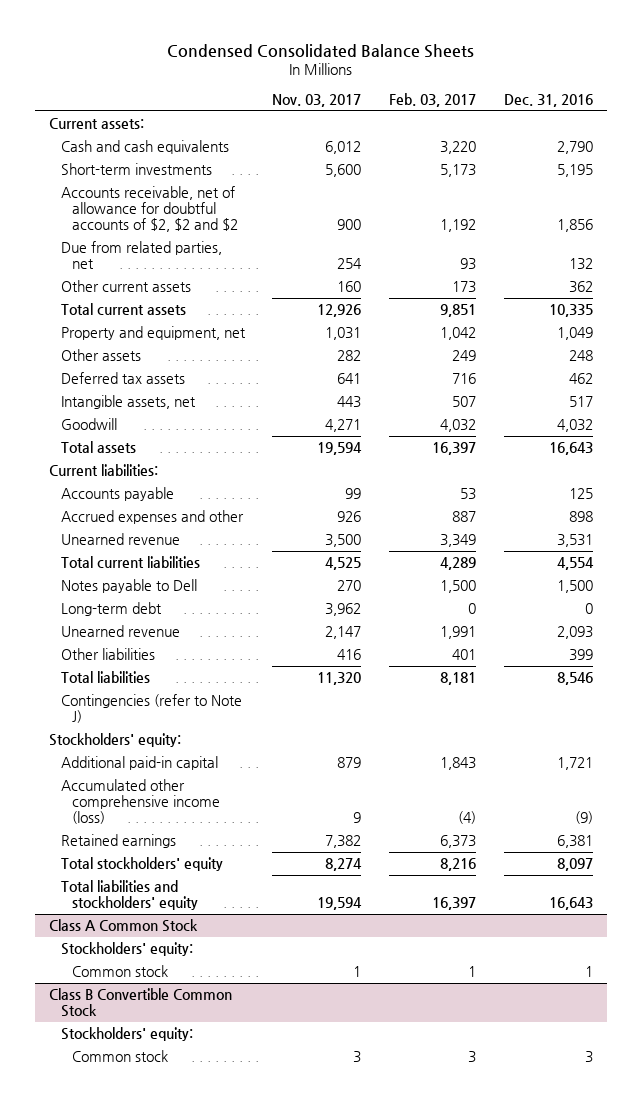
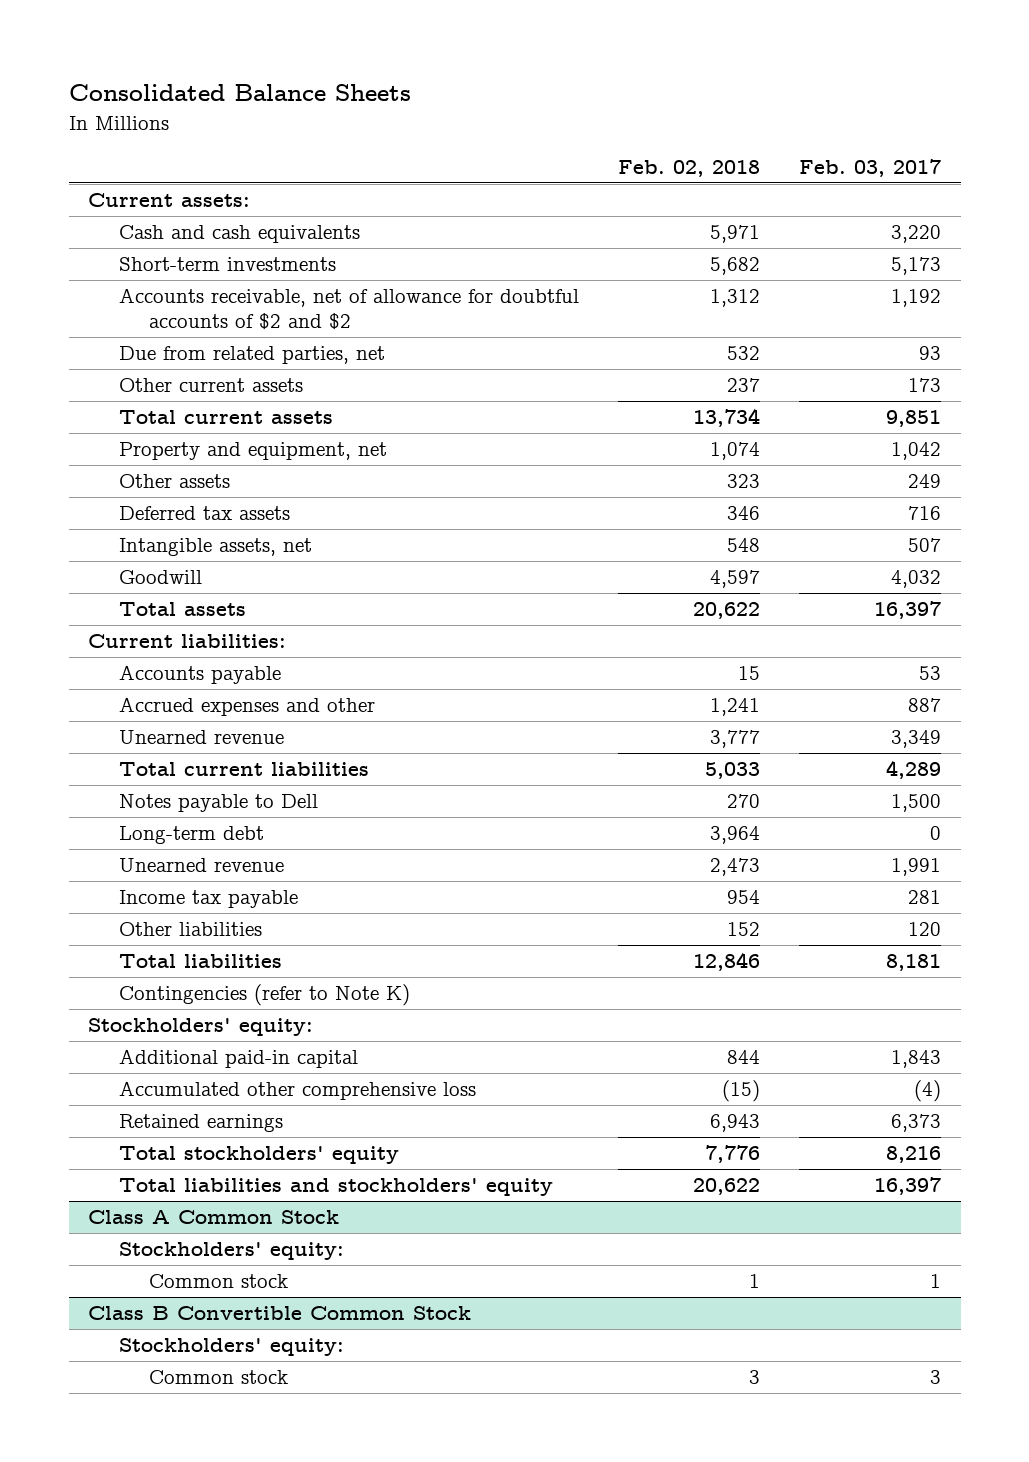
- Condensed Consolidated Balance Sheets
+ Consolidated Balance Sheets
- | Nov. 03, 2017 | Feb. 03, 2017 | Dec. 31, 2016
+ | Feb. 02, 2018 | Feb. 03, 2017
- Accounts receivable, net of allowance for doubtful accounts of $2, $2 and $2 | 900 | 1,192 | 1,856
+ Accounts receivable, net of allowance for doubtful accounts of $2 and $2 | 1,312 | 1,192
- Other liabilities | 416 | 401 | 399
+ Income tax payable | 954 | 281
+ Other liabilities | 152 | 120
- Contingencies (refer to Note J)
+ Contingencies (refer to Note K)
- Accumulated other comprehensive income (loss) | 9 | (4) | (9)
+ Accumulated other comprehensive loss | (15) | (4)

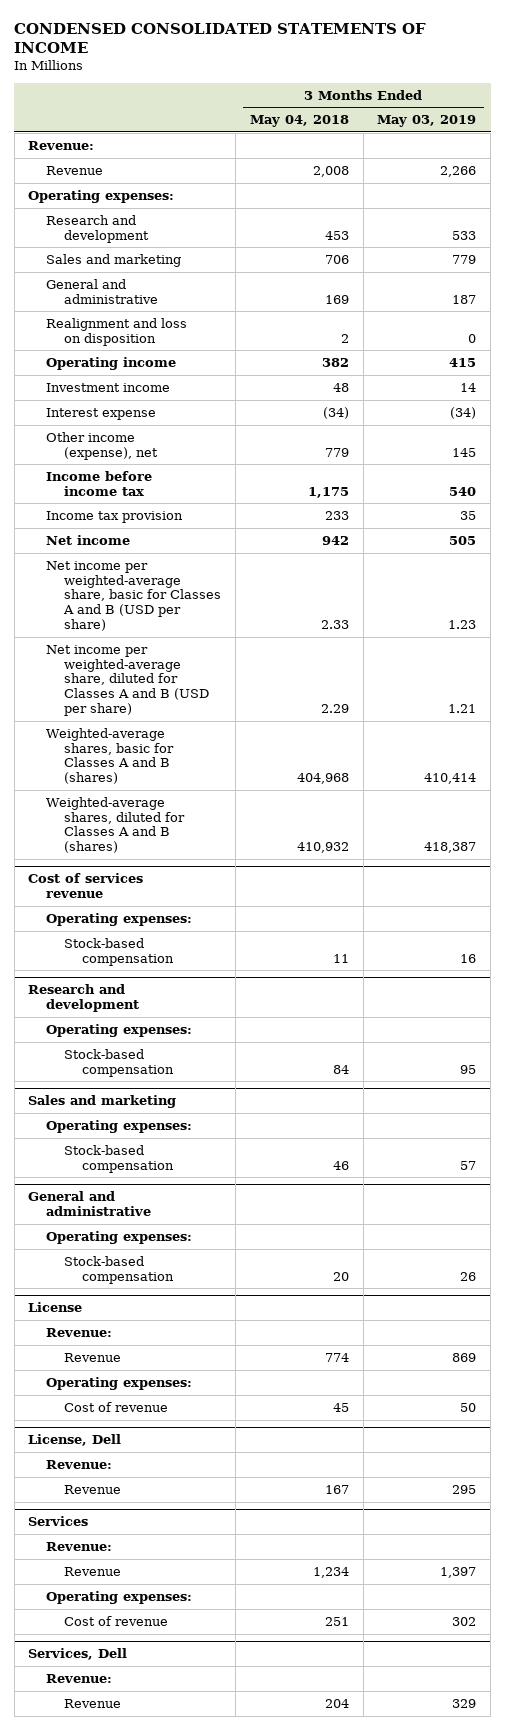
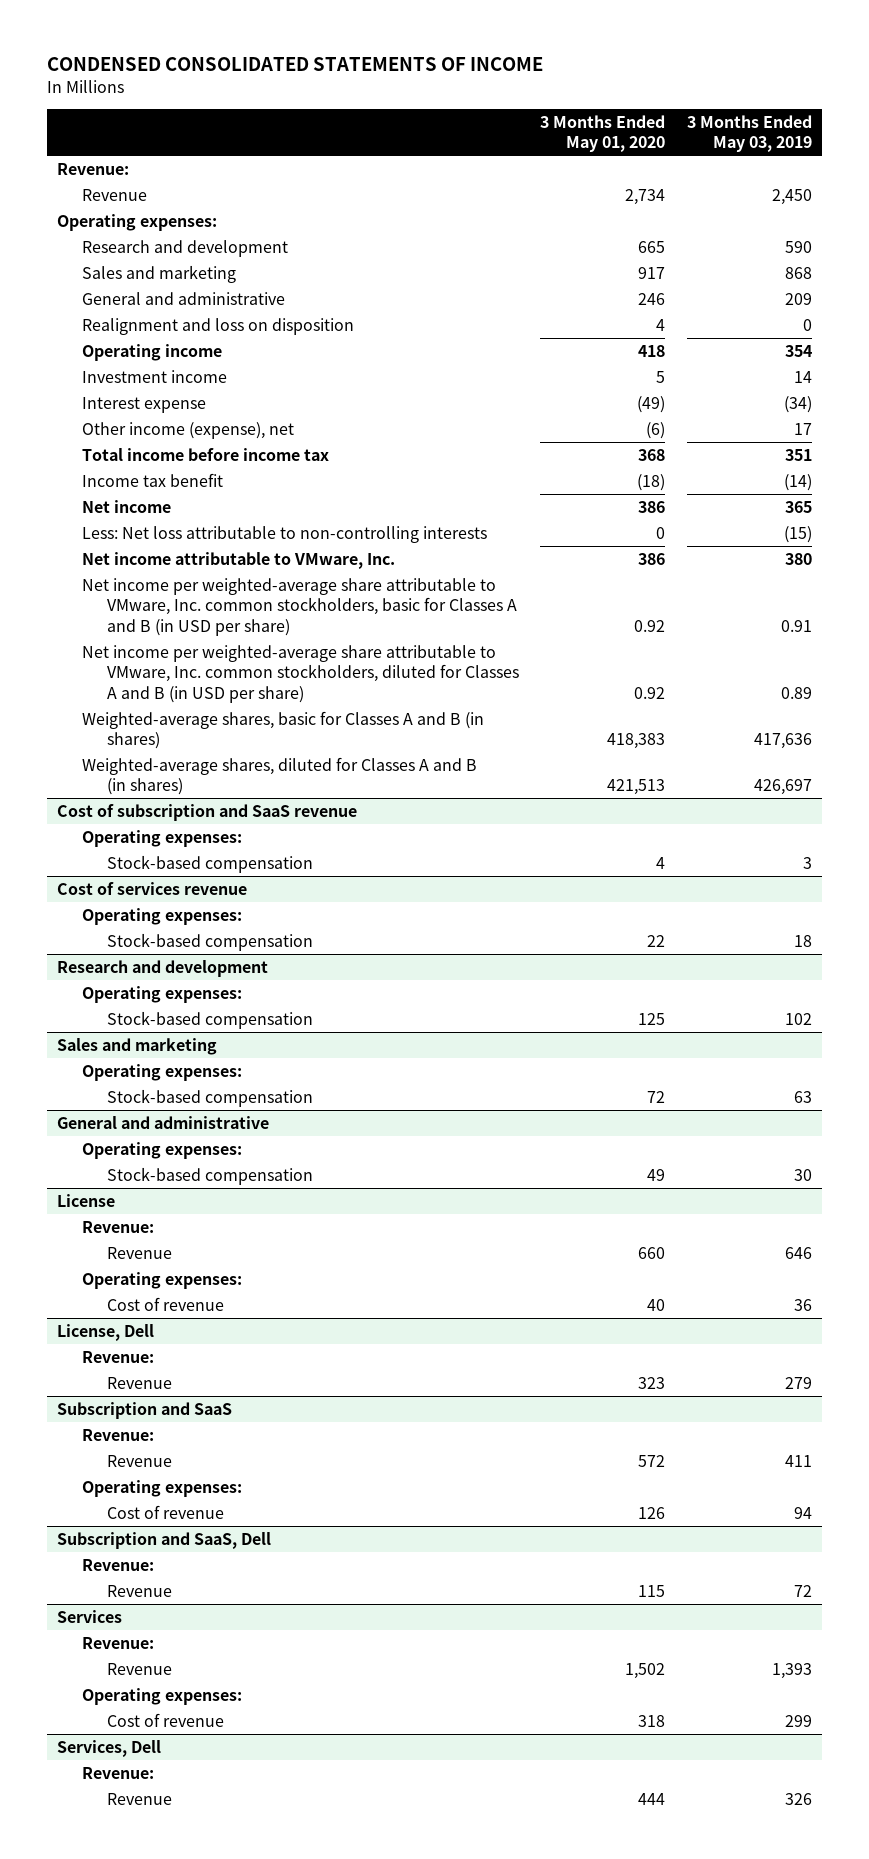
- | 3 Months Ended May 04, 2018 | 3 Months Ended May 03, 2019
+ | 3 Months Ended May 01, 2020 | 3 Months Ended May 03, 2019
- Revenue | 2,008 | 2,266
+ Revenue | 2,734 | 2,450
- Research and development | 453 | 533
- Sales and marketing | 706 | 779
- General and administrative | 169 | 187
+ Research and development | 665 | 590
+ Sales and marketing | 917 | 868
+ General and administrative | 246 | 209
- Operating income | 382 | 415
+ Operating income | 418 | 354
- Other income (expense), net | 779 | 145
- Income before income tax | 1,175 | 540
- Income tax provision | 233 | 35
- Net income | 942 | 505
- Net income per weighted-average share, basic for Classes A and B (USD per share) | 2.33 | 1.23
- Net income per weighted-average share, diluted for Classes A and B (USD per share) | 2.29 | 1.21
- Weighted-average shares, basic for Classes A and B (shares) | 404,968 | 410,414
- Weighted-average shares, diluted for Classes A and B (shares) | 410,932 | 418,387
+ Other income (expense), net | (6) | 17
+ Total income before income tax | 368 | 351
+ Income tax benefit | (18) | (14)
+ Net income | 386 | 365
+ Less: Net loss attributable to non-controlling interests | 0 | (15)
+ Net income attributable to VMware, Inc. | 386 | 380
+ Net income per weighted-average share attributable to VMware, Inc. common stockholders, basic for Classes A and B (in USD per share) | 0.92 | 0.91
+ Net income per weighted-average share attributable to VMware, Inc. common stockholders, diluted for Classes A and B (in USD per share) | 0.92 | 0.89
+ Weighted-average shares, basic for Classes A and B (in shares) | 418,383 | 417,636
+ Weighted-average shares, diluted for Classes A and B (in shares) | 421,513 | 426,697
+ Cost of subscription and SaaS revenue
+ Operating expenses:
+ Stock-based compensation | 4 | 3
@ Cost of services revenue
- Stock-based compensation | 11 | 16
+ Stock-based compensation | 22 | 18
@ Research and development
- Stock-based compensation | 84 | 95
+ Stock-based compensation | 125 | 102
@ Sales and marketing
- Stock-based compensation | 46 | 57
+ Stock-based compensation | 72 | 63
@ General and administrative
- Stock-based compensation | 20 | 26
+ Stock-based compensation | 49 | 30
@ License
- Revenue | 774 | 869
+ Revenue | 660 | 646
- Cost of revenue | 45 | 50
+ Cost of revenue | 40 | 36
@ License, Dell
- Revenue | 167 | 295
+ Revenue | 323 | 279
+ Subscription and SaaS
+ Revenue:
+ Revenue | 572 | 411
+ Operating expenses:
+ Cost of revenue | 126 | 94
+ Subscription and SaaS, Dell
+ Revenue:
+ Revenue | 115 | 72
@ Services
- Revenue | 1,234 | 1,397
+ Revenue | 1,502 | 1,393
- Cost of revenue | 251 | 302
+ Cost of revenue | 318 | 299
@ Services, Dell
- Revenue | 204 | 329
+ Revenue | 444 | 326

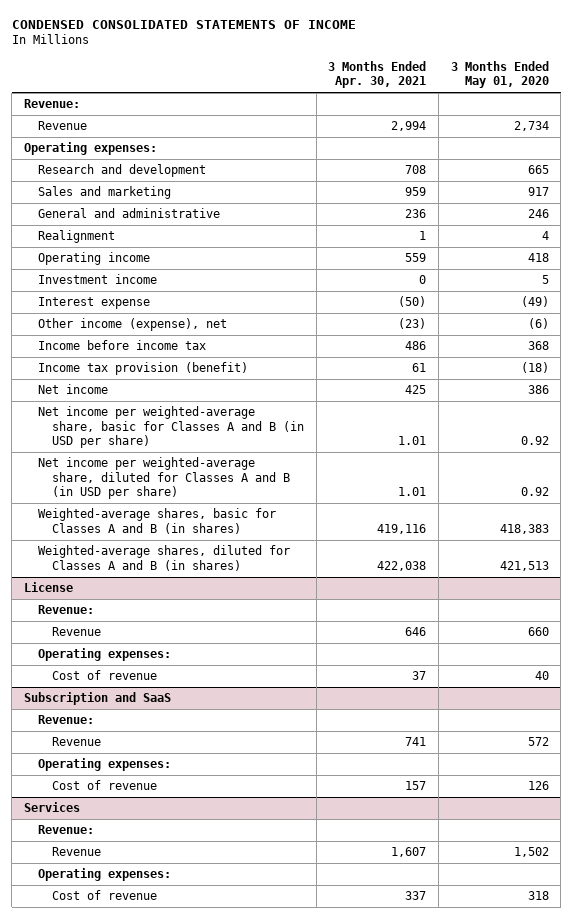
- | 3 Months Ended May 01, 2020 | 3 Months Ended May 03, 2019
+ | 3 Months Ended Apr. 30, 2021 | 3 Months Ended May 01, 2020
- Realignment and loss on disposition | 4 | 0
+ Realignment | 1 | 4
- Total income before income tax | 368 | 351
- Income tax benefit | (18) | (14)
+ Income before income tax | 486 | 368
+ Income tax provision (benefit) | 61 | (18)
- Less: Net loss attributable to non-controlling interests | 0 | (15)
- Net income attributable to VMware, Inc. | 386 | 380
- Net income per weighted-average share attributable to VMware, Inc. common stockholders, basic for Classes A and B (in USD per share) | 0.92 | 0.91
- Net income per weighted-average share attributable to VMware, Inc. common stockholders, diluted for Classes A and B (in USD per share) | 0.92 | 0.89
+ Net income per weighted-average share, basic for Classes A and B (in USD per share) | 1.01 | 0.92
+ Net income per weighted-average share, diluted for Classes A and B (in USD per share) | 1.01 | 0.92
- Cost of subscription and SaaS revenue
- Operating expenses:
- Stock-based compensation | 4 | 3
- Cost of services revenue
- Operating expenses:
- Stock-based compensation | 22 | 18
- Research and development
- Operating expenses:
- Stock-based compensation | 125 | 102
- Sales and marketing
- Operating expenses:
- Stock-based compensation | 72 | 63
- General and administrative
- Operating expenses:
- Stock-based compensation | 49 | 30
- License, Dell
- Revenue:
- Revenue | 323 | 279
- Subscription and SaaS, Dell
- Revenue:
- Revenue | 115 | 72
- Services, Dell
- Revenue:
- Revenue | 444 | 326

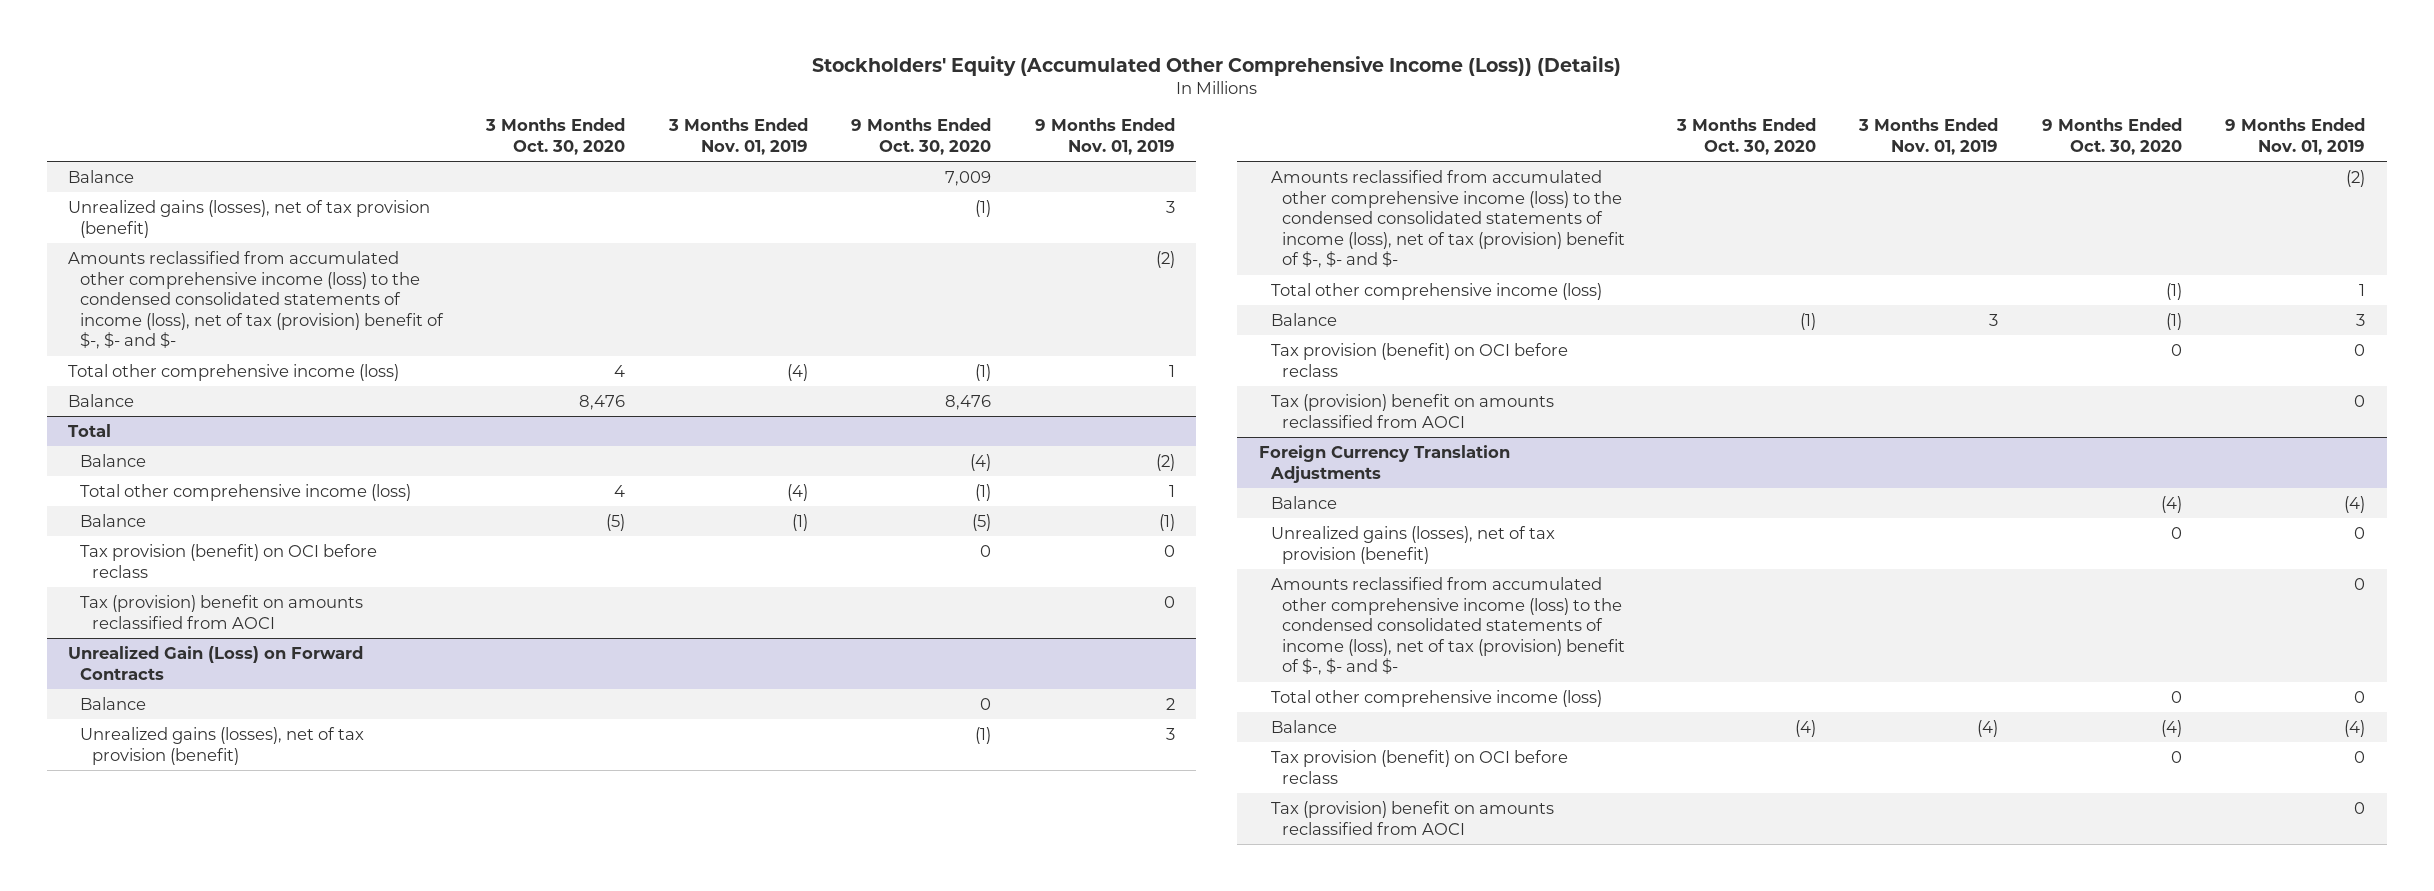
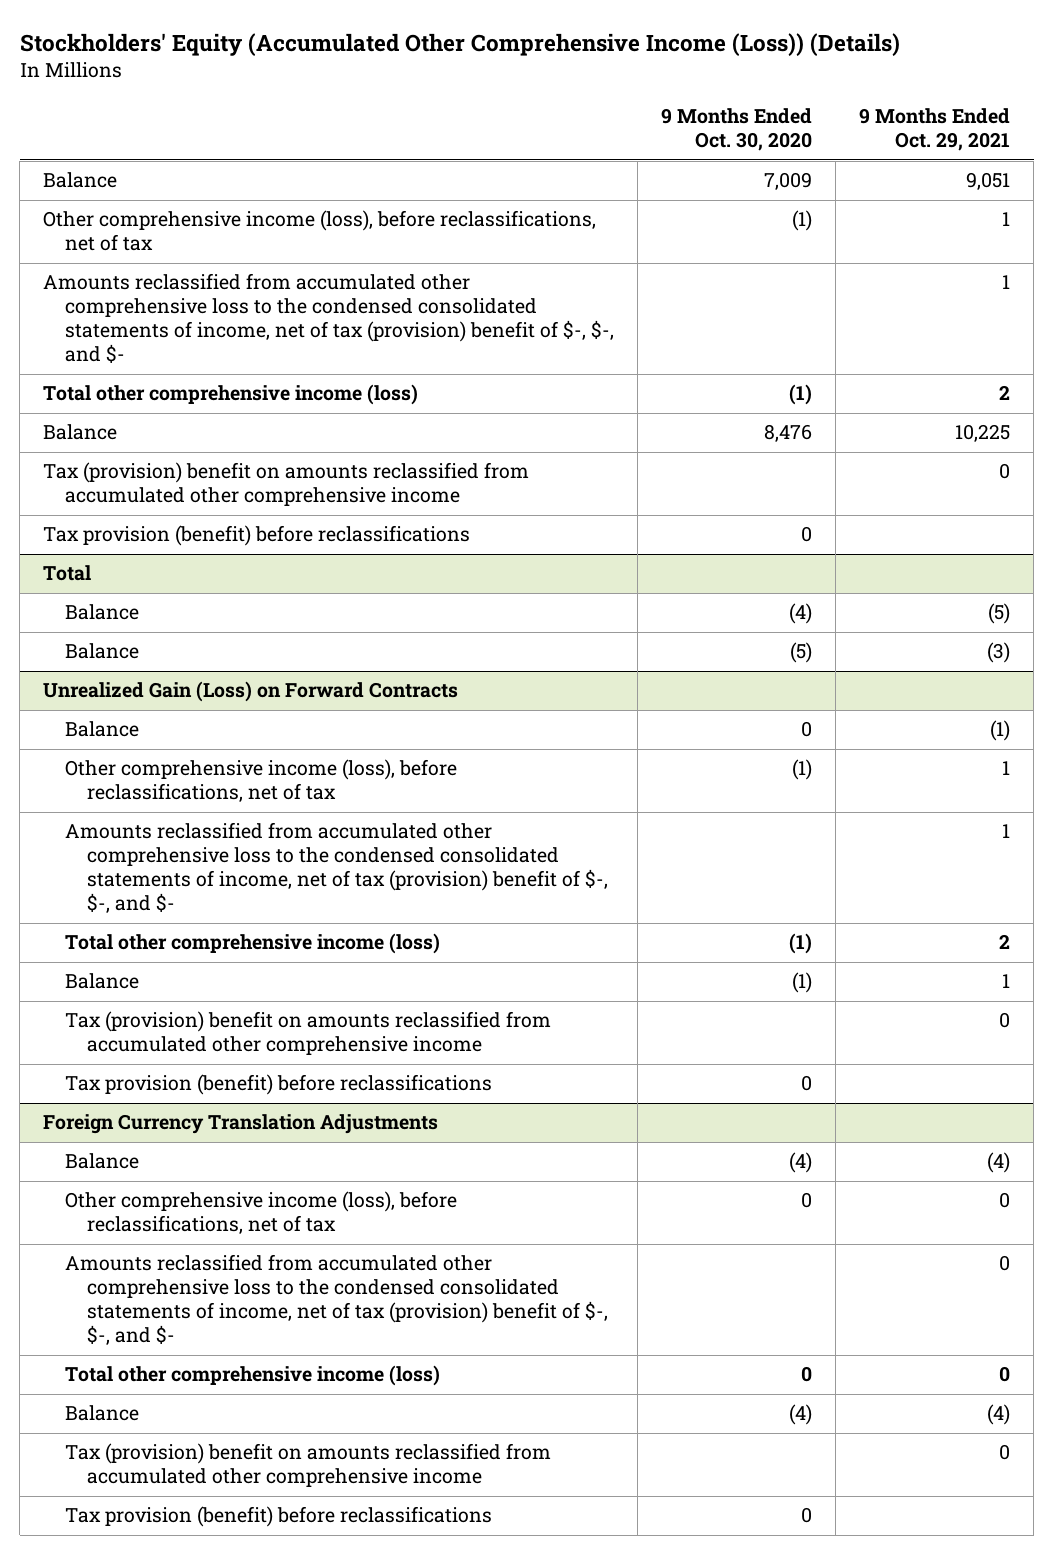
- | 3 Months Ended Oct. 30, 2020 | 3 Months Ended Nov. 01, 2019 | 9 Months Ended Oct. 30, 2020 | 9 Months Ended Nov. 01, 2019
+ | 9 Months Ended Oct. 30, 2020 | 9 Months Ended Oct. 29, 2021
- Unrealized gains (losses), net of tax provision (benefit) | | | (1) | 3
- Amounts reclassified from accumulated other comprehensive income (loss) to the condensed consolidated statements of income (loss), net of tax (provision) benefit of $-, $- and $- | | | | (2)
+ Other comprehensive income (loss), before reclassifications, net of tax | (1) | 1
+ Amounts reclassified from accumulated other comprehensive loss to the condensed consolidated statements of income, net of tax (provision) benefit of $-, $-, and $- | | 1
+ Tax (provision) benefit on amounts reclassified from accumulated other comprehensive income | | 0
+ Tax provision (benefit) before reclassifications | 0 |
@ Total
- Total other comprehensive income (loss) | 4 | (4) | (1) | 1
- Tax provision (benefit) on OCI before reclass | | | 0 | 0
- Tax (provision) benefit on amounts reclassified from AOCI | | | | 0
@ Unrealized Gain (Loss) on Forward Contracts
- Unrealized gains (losses), net of tax provision (benefit) | | | (1) | 3
- Amounts reclassified from accumulated other comprehensive income (loss) to the condensed consolidated statements of income (loss), net of tax (provision) benefit of $-, $- and $- | | | | (2)
+ Other comprehensive income (loss), before reclassifications, net of tax | (1) | 1
+ Amounts reclassified from accumulated other comprehensive loss to the condensed consolidated statements of income, net of tax (provision) benefit of $-, $-, and $- | | 1
- Tax provision (benefit) on OCI before reclass | | | 0 | 0
- Tax (provision) benefit on amounts reclassified from AOCI | | | | 0
+ Tax (provision) benefit on amounts reclassified from accumulated other comprehensive income | | 0
+ Tax provision (benefit) before reclassifications | 0 |
@ Foreign Currency Translation Adjustments
- Unrealized gains (losses), net of tax provision (benefit) | | | 0 | 0
- Amounts reclassified from accumulated other comprehensive income (loss) to the condensed consolidated statements of income (loss), net of tax (provision) benefit of $-, $- and $- | | | | 0
+ Other comprehensive income (loss), before reclassifications, net of tax | 0 | 0
+ Amounts reclassified from accumulated other comprehensive loss to the condensed consolidated statements of income, net of tax (provision) benefit of $-, $-, and $- | | 0
- Tax provision (benefit) on OCI before reclass | | | 0 | 0
- Tax (provision) benefit on amounts reclassified from AOCI | | | | 0
+ Tax (provision) benefit on amounts reclassified from accumulated other comprehensive income | | 0
+ Tax provision (benefit) before reclassifications | 0 |

